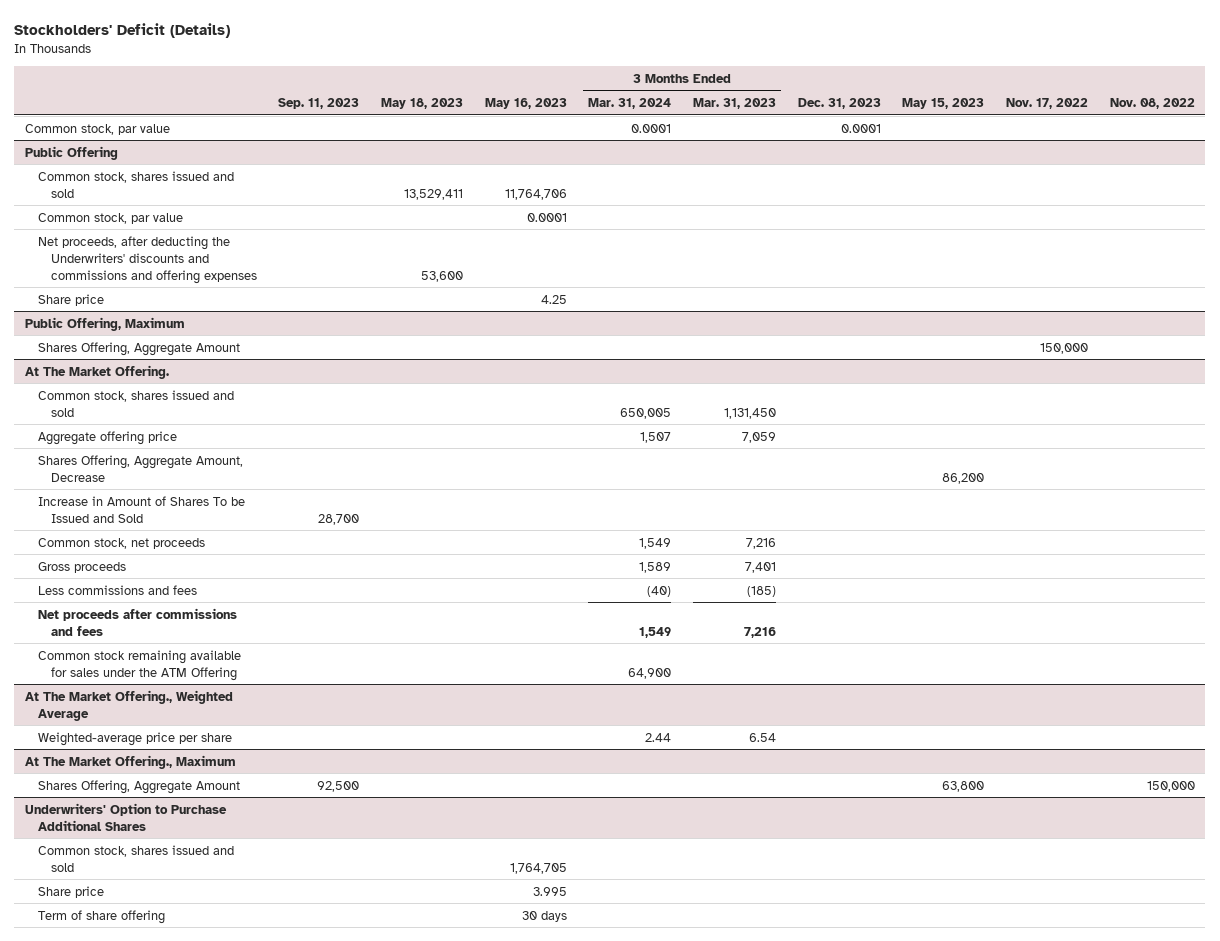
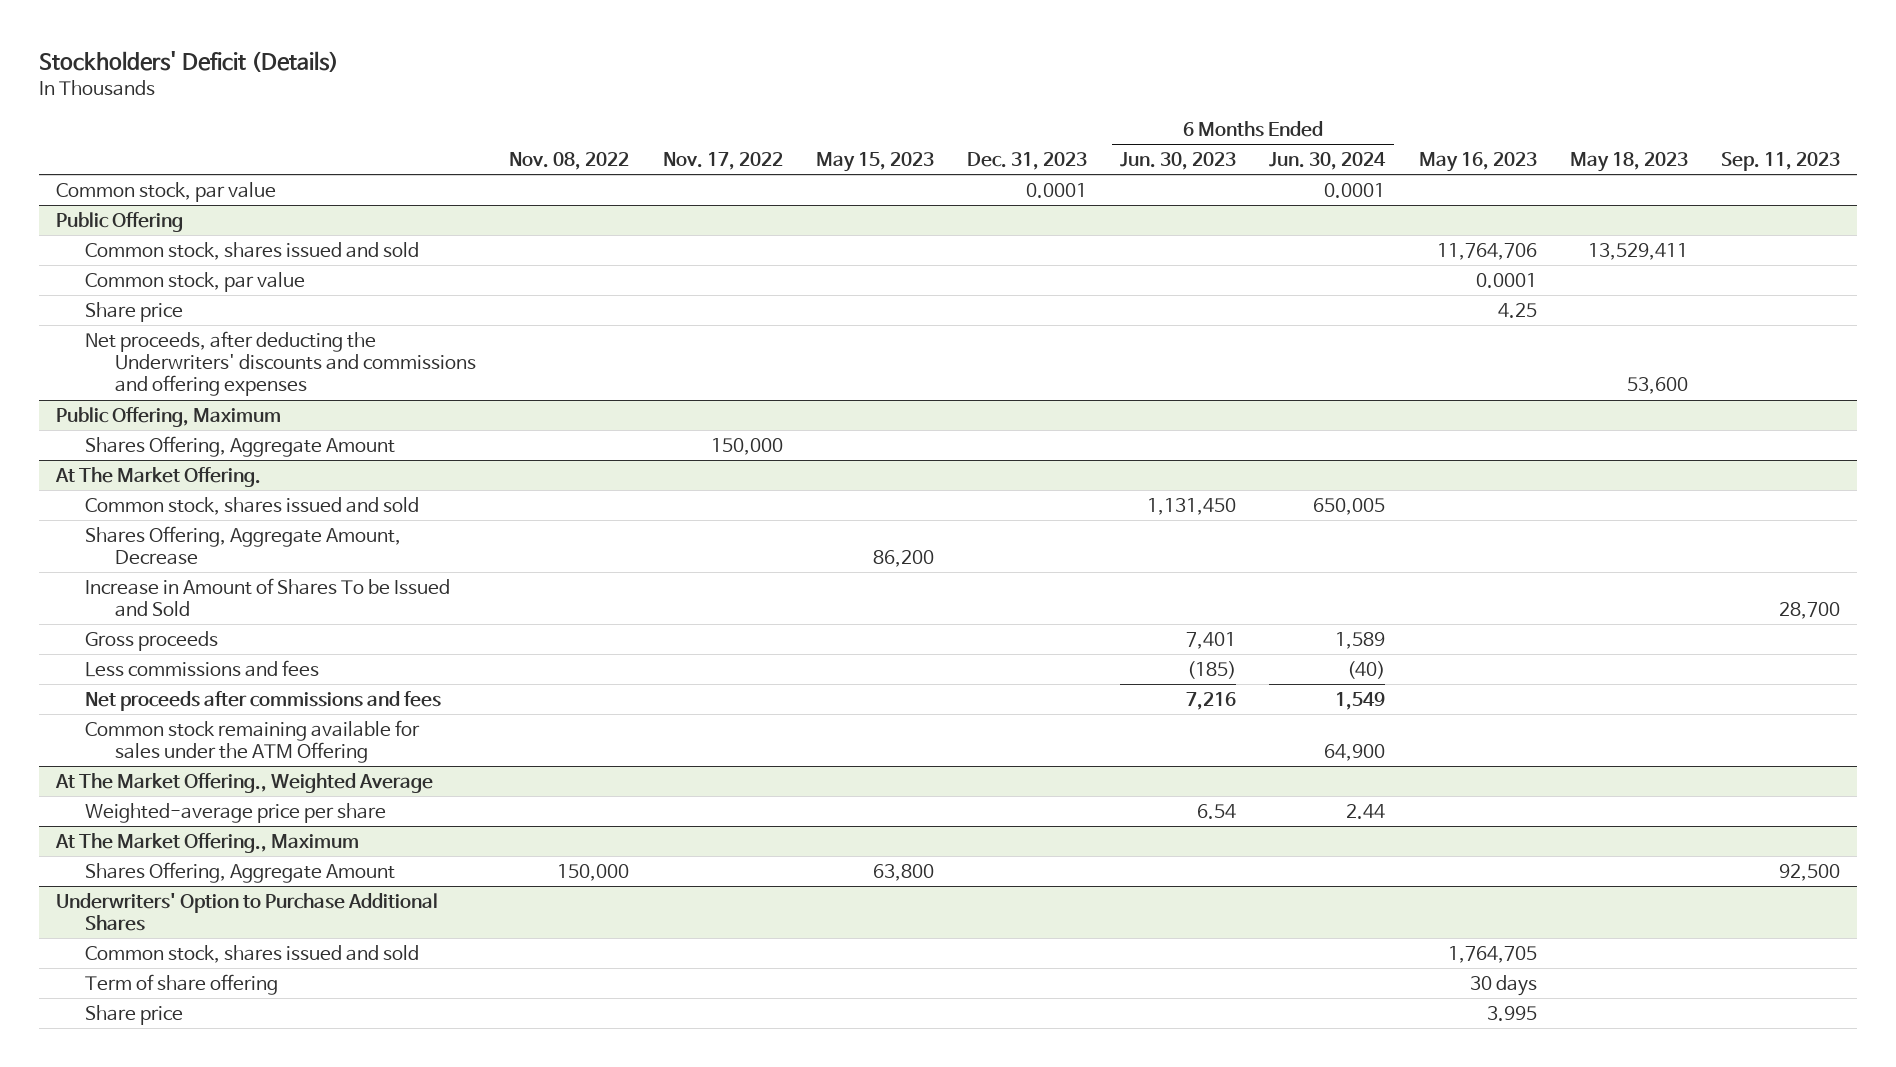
- | Sep. 11, 2023 | May 18, 2023 | May 16, 2023 | 3 Months Ended Mar. 31, 2024 | 3 Months Ended Mar. 31, 2023 | Dec. 31, 2023 | May 15, 2023 | Nov. 17, 2022 | Nov. 08, 2022
+ | Nov. 08, 2022 | Nov. 17, 2022 | May 15, 2023 | Dec. 31, 2023 | 6 Months Ended Jun. 30, 2023 | 6 Months Ended Jun. 30, 2024 | May 16, 2023 | May 18, 2023 | Sep. 11, 2023
@ Public Offering
moved down: Net proceeds, after deducting the Underwriters' discounts and commissions and offering expenses | | | | | | | | 53,600 |
@ At The Market Offering.
- Aggregate offering price | | | | 1,507 | 7,059 | | | |
- Common stock, net proceeds | | | | 1,549 | 7,216 | | | |
@ Underwriters' Option to Purchase Additional Shares
moved down: Share price | | | | | | | 3.995 | |

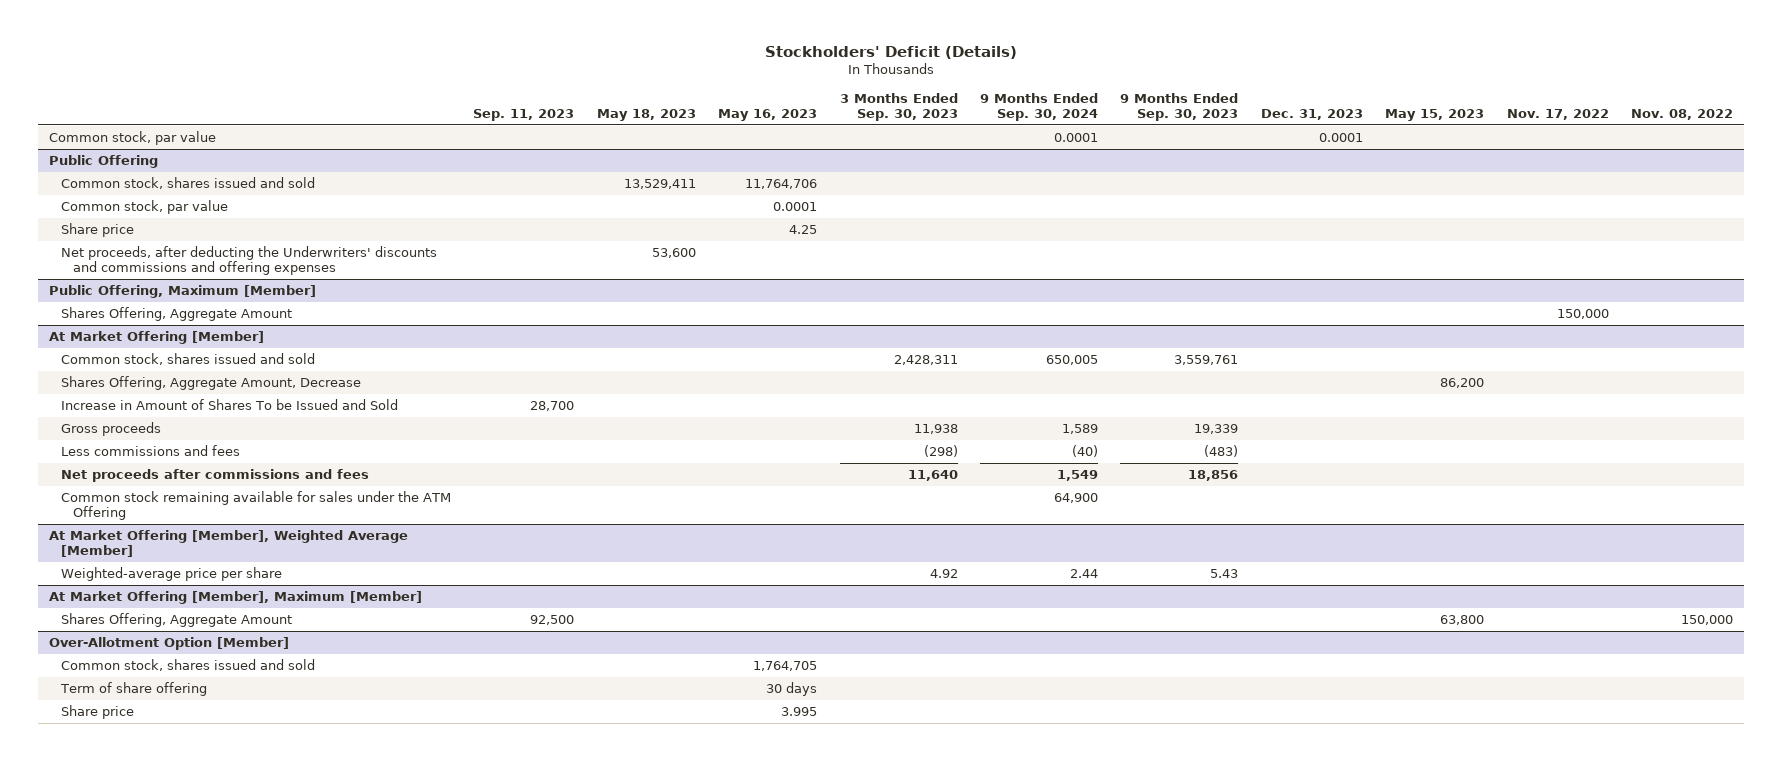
- | Nov. 08, 2022 | Nov. 17, 2022 | May 15, 2023 | Dec. 31, 2023 | 6 Months Ended Jun. 30, 2023 | 6 Months Ended Jun. 30, 2024 | May 16, 2023 | May 18, 2023 | Sep. 11, 2023
+ | Sep. 11, 2023 | May 18, 2023 | May 16, 2023 | 3 Months Ended Sep. 30, 2023 | 9 Months Ended Sep. 30, 2024 | 9 Months Ended Sep. 30, 2023 | Dec. 31, 2023 | May 15, 2023 | Nov. 17, 2022 | Nov. 08, 2022
- Public Offering, Maximum
+ Public Offering, Maximum [Member]
- At The Market Offering.
+ At Market Offering [Member]
- At The Market Offering., Weighted Average
+ At Market Offering [Member], Weighted Average [Member]
- At The Market Offering., Maximum
+ At Market Offering [Member], Maximum [Member]
- Underwriters' Option to Purchase Additional Shares
+ Over-Allotment Option [Member]

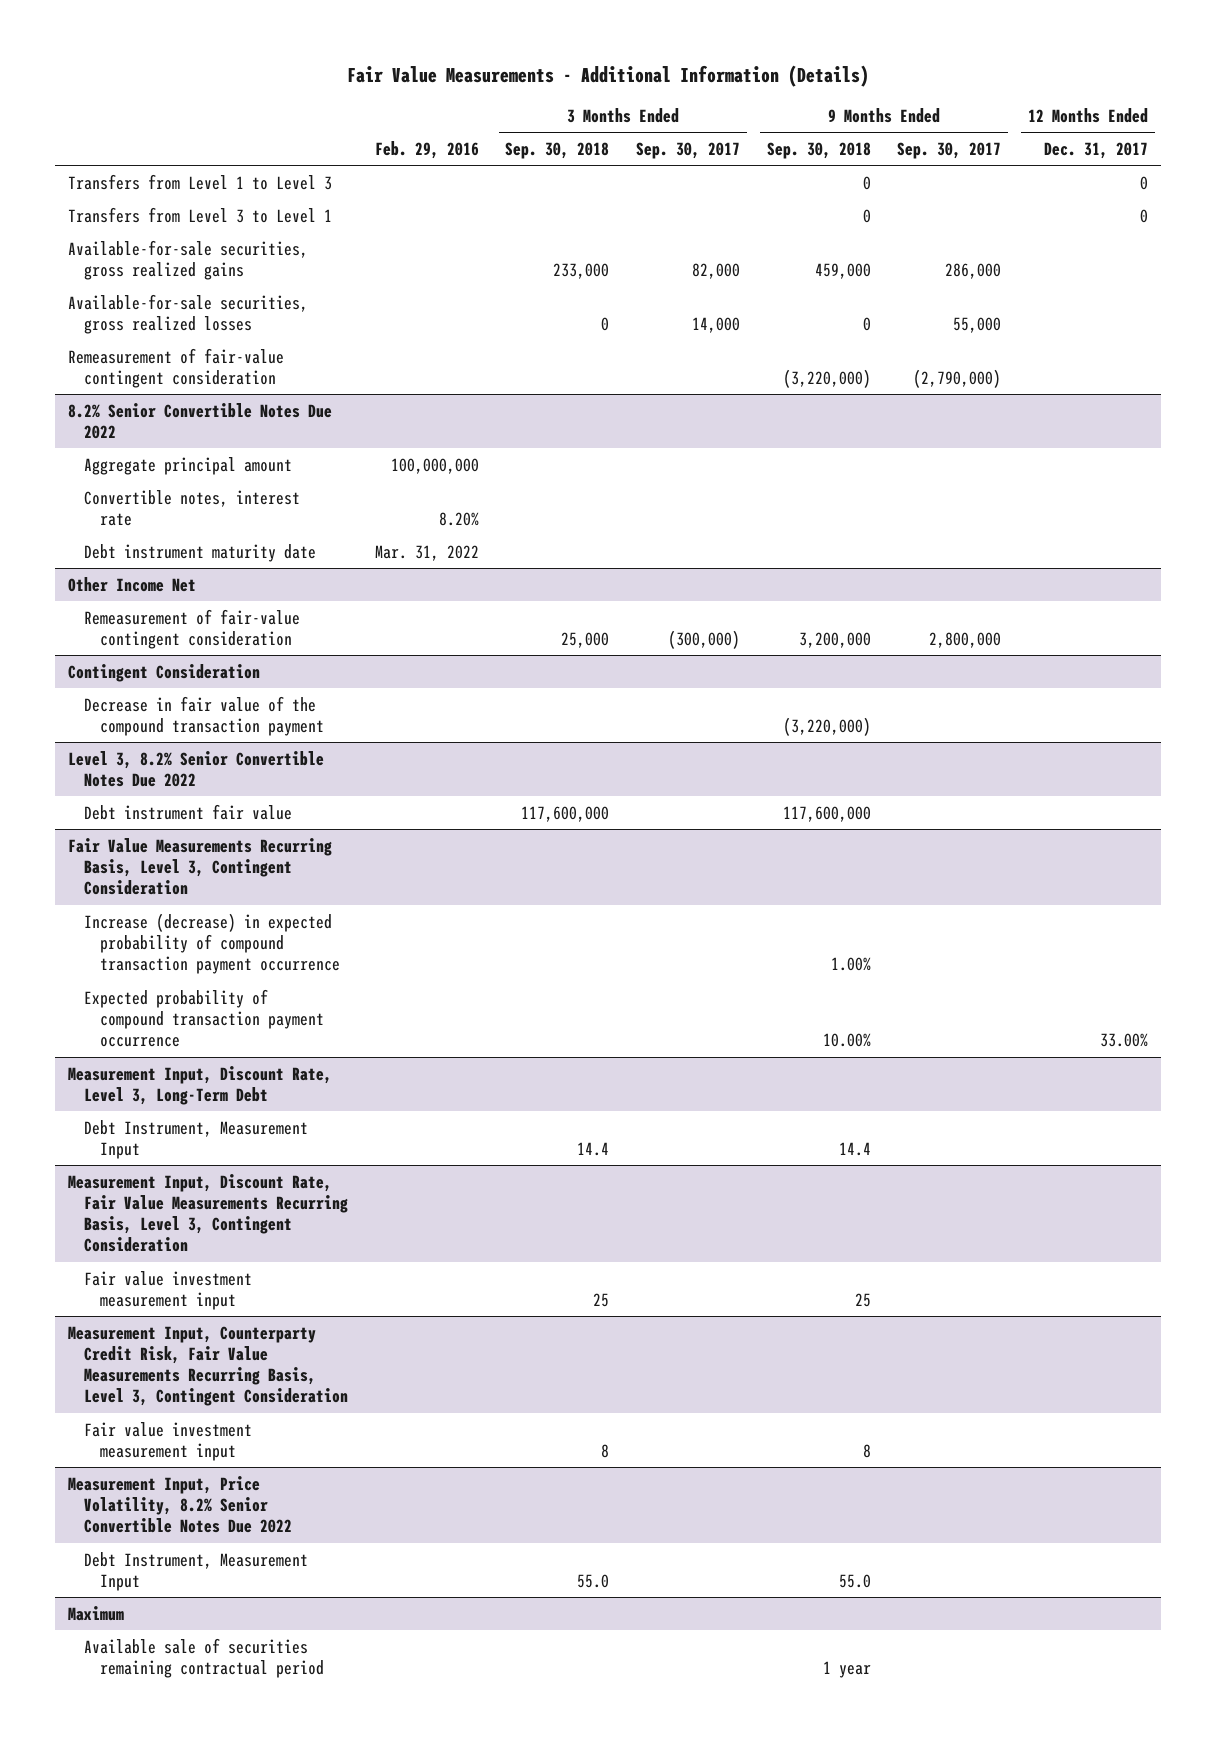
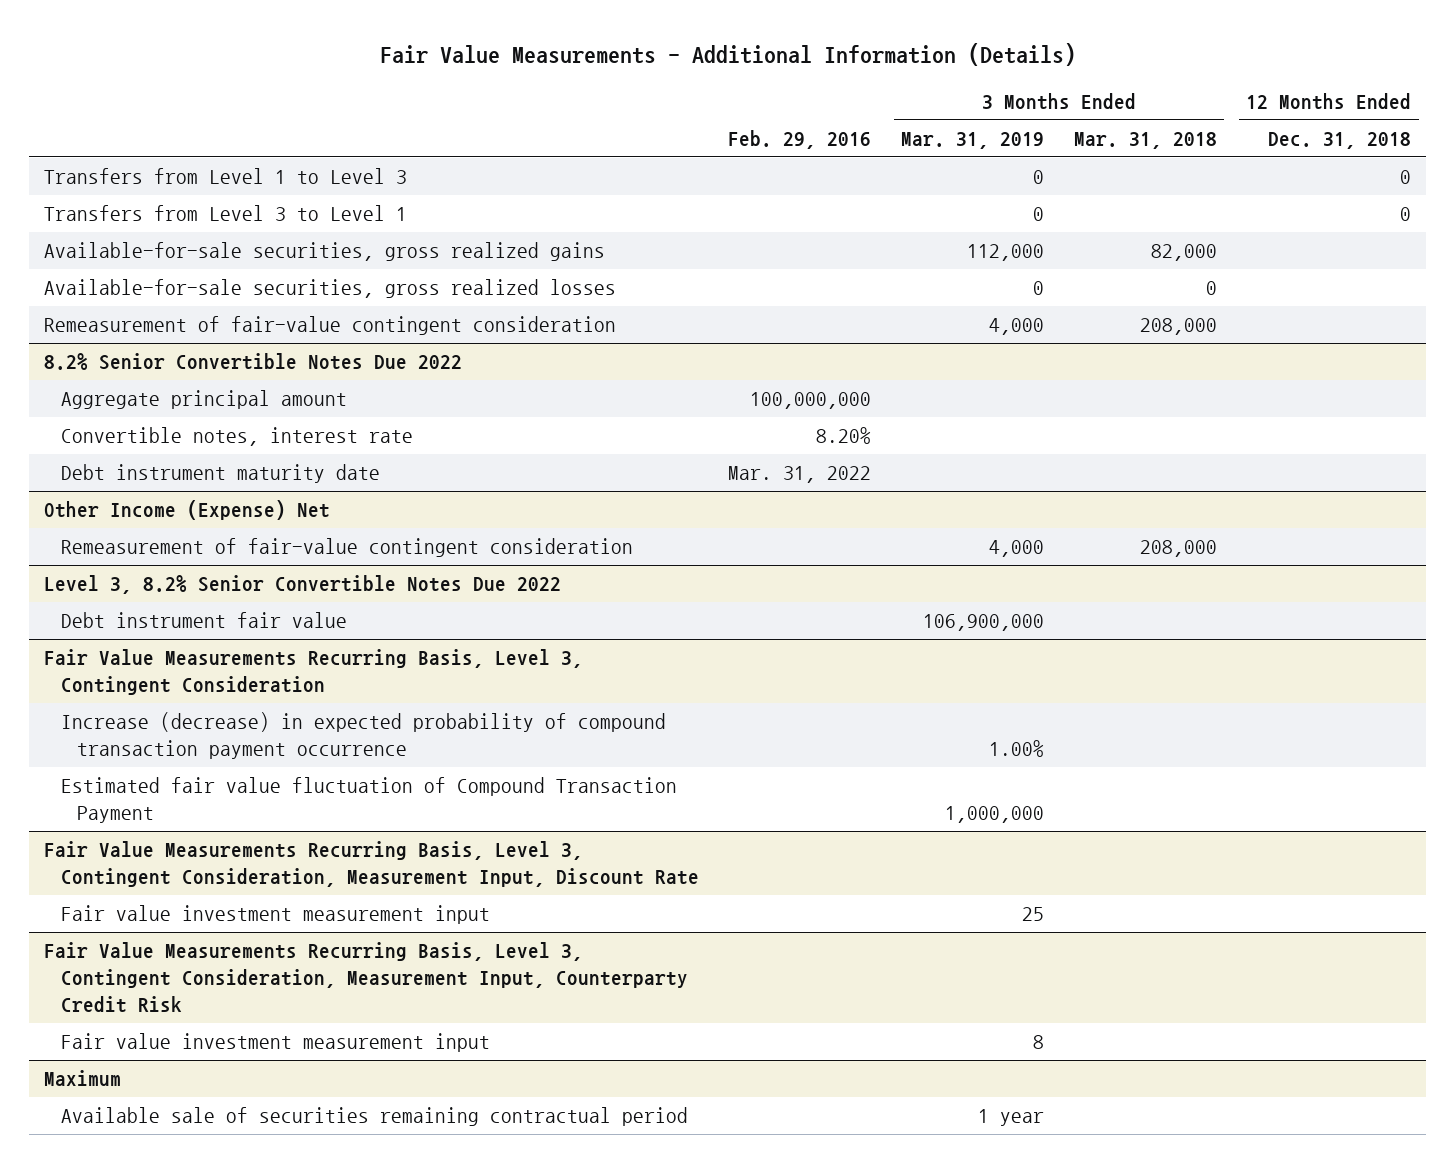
- | Feb. 29, 2016 | 3 Months Ended Sep. 30, 2018 | 3 Months Ended Sep. 30, 2017 | 9 Months Ended Sep. 30, 2018 | 9 Months Ended Sep. 30, 2017 | 12 Months Ended Dec. 31, 2017
+ | Feb. 29, 2016 | 3 Months Ended Mar. 31, 2019 | 3 Months Ended Mar. 31, 2018 | 12 Months Ended Dec. 31, 2018
- Other Income Net
+ Other Income (Expense) Net
- Contingent Consideration
- Decrease in fair value of the compound transaction payment | | | | (3,220,000) | |
@ Fair Value Measurements Recurring Basis, Level 3, Contingent Consideration
- Expected probability of compound transaction payment occurrence | | | | 10.00% | | 33.00%
- Measurement Input, Discount Rate, Level 3, Long-Term Debt
- Debt Instrument, Measurement Input | | 14.4 | | 14.4 | |
- Measurement Input, Discount Rate, Fair Value Measurements Recurring Basis, Level 3, Contingent Consideration
@ Fair Value Measurements Recurring Basis, Level 3, Contingent Consideration
+ Estimated fair value fluctuation of Compound Transaction Payment | | 1,000,000 | |
+ Fair Value Measurements Recurring Basis, Level 3, Contingent Consideration, Measurement Input, Discount Rate
- Measurement Input, Counterparty Credit Risk, Fair Value Measurements Recurring Basis, Level 3, Contingent Consideration
+ Fair Value Measurements Recurring Basis, Level 3, Contingent Consideration, Measurement Input, Counterparty Credit Risk
- Measurement Input, Price Volatility, 8.2% Senior Convertible Notes Due 2022
- Debt Instrument, Measurement Input | | 55.0 | | 55.0 | |

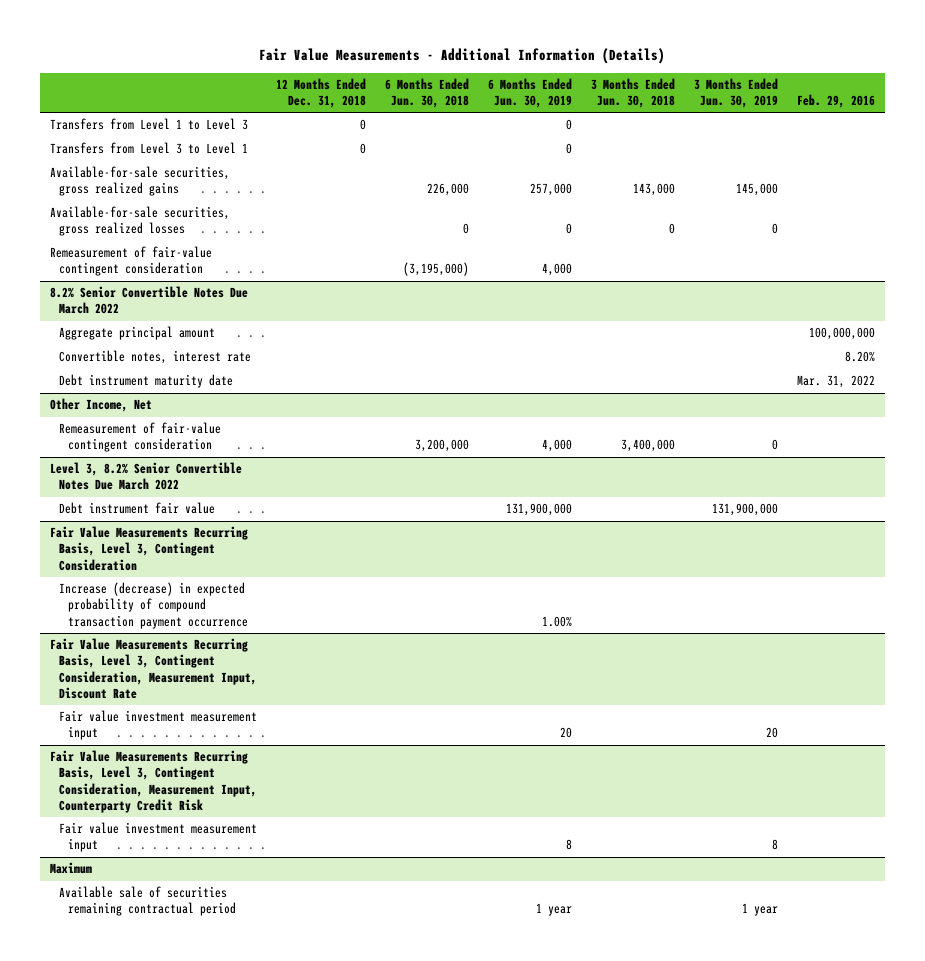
- | Feb. 29, 2016 | 3 Months Ended Mar. 31, 2019 | 3 Months Ended Mar. 31, 2018 | 12 Months Ended Dec. 31, 2018
+ | 12 Months Ended Dec. 31, 2018 | 6 Months Ended Jun. 30, 2018 | 6 Months Ended Jun. 30, 2019 | 3 Months Ended Jun. 30, 2018 | 3 Months Ended Jun. 30, 2019 | Feb. 29, 2016
- 8.2% Senior Convertible Notes Due 2022
+ 8.2% Senior Convertible Notes Due March 2022
- Other Income (Expense) Net
+ Other Income, Net
- Level 3, 8.2% Senior Convertible Notes Due 2022
+ Level 3, 8.2% Senior Convertible Notes Due March 2022
@ Fair Value Measurements Recurring Basis, Level 3, Contingent Consideration
- Estimated fair value fluctuation of Compound Transaction Payment | | 1,000,000 | |

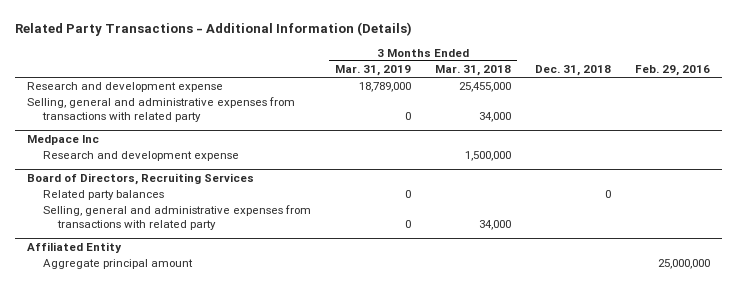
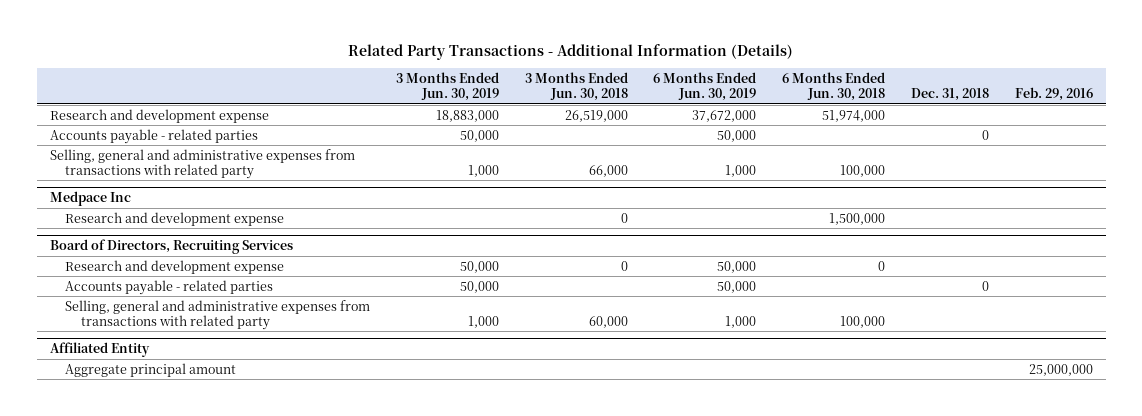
- | 3 Months Ended Mar. 31, 2019 | 3 Months Ended Mar. 31, 2018 | Dec. 31, 2018 | Feb. 29, 2016
+ | 3 Months Ended Jun. 30, 2019 | 3 Months Ended Jun. 30, 2018 | 6 Months Ended Jun. 30, 2019 | 6 Months Ended Jun. 30, 2018 | Dec. 31, 2018 | Feb. 29, 2016
+ Accounts payable - related parties | 50,000 | | 50,000 | | 0 |
@ Board of Directors, Recruiting Services
- Related party balances | 0 | | 0 |
+ Research and development expense | 50,000 | 0 | 50,000 | 0 | |
+ Accounts payable - related parties | 50,000 | | 50,000 | | 0 |

